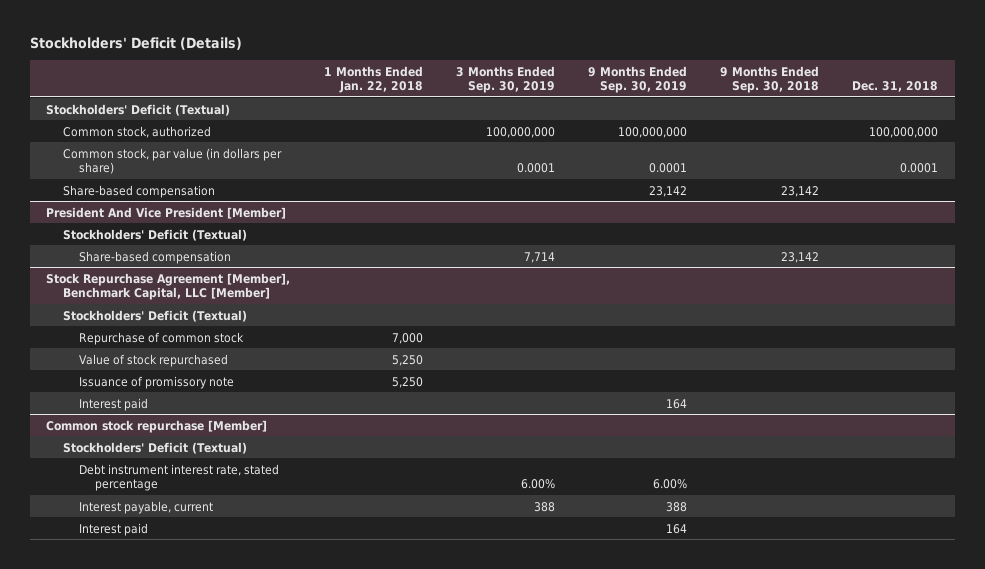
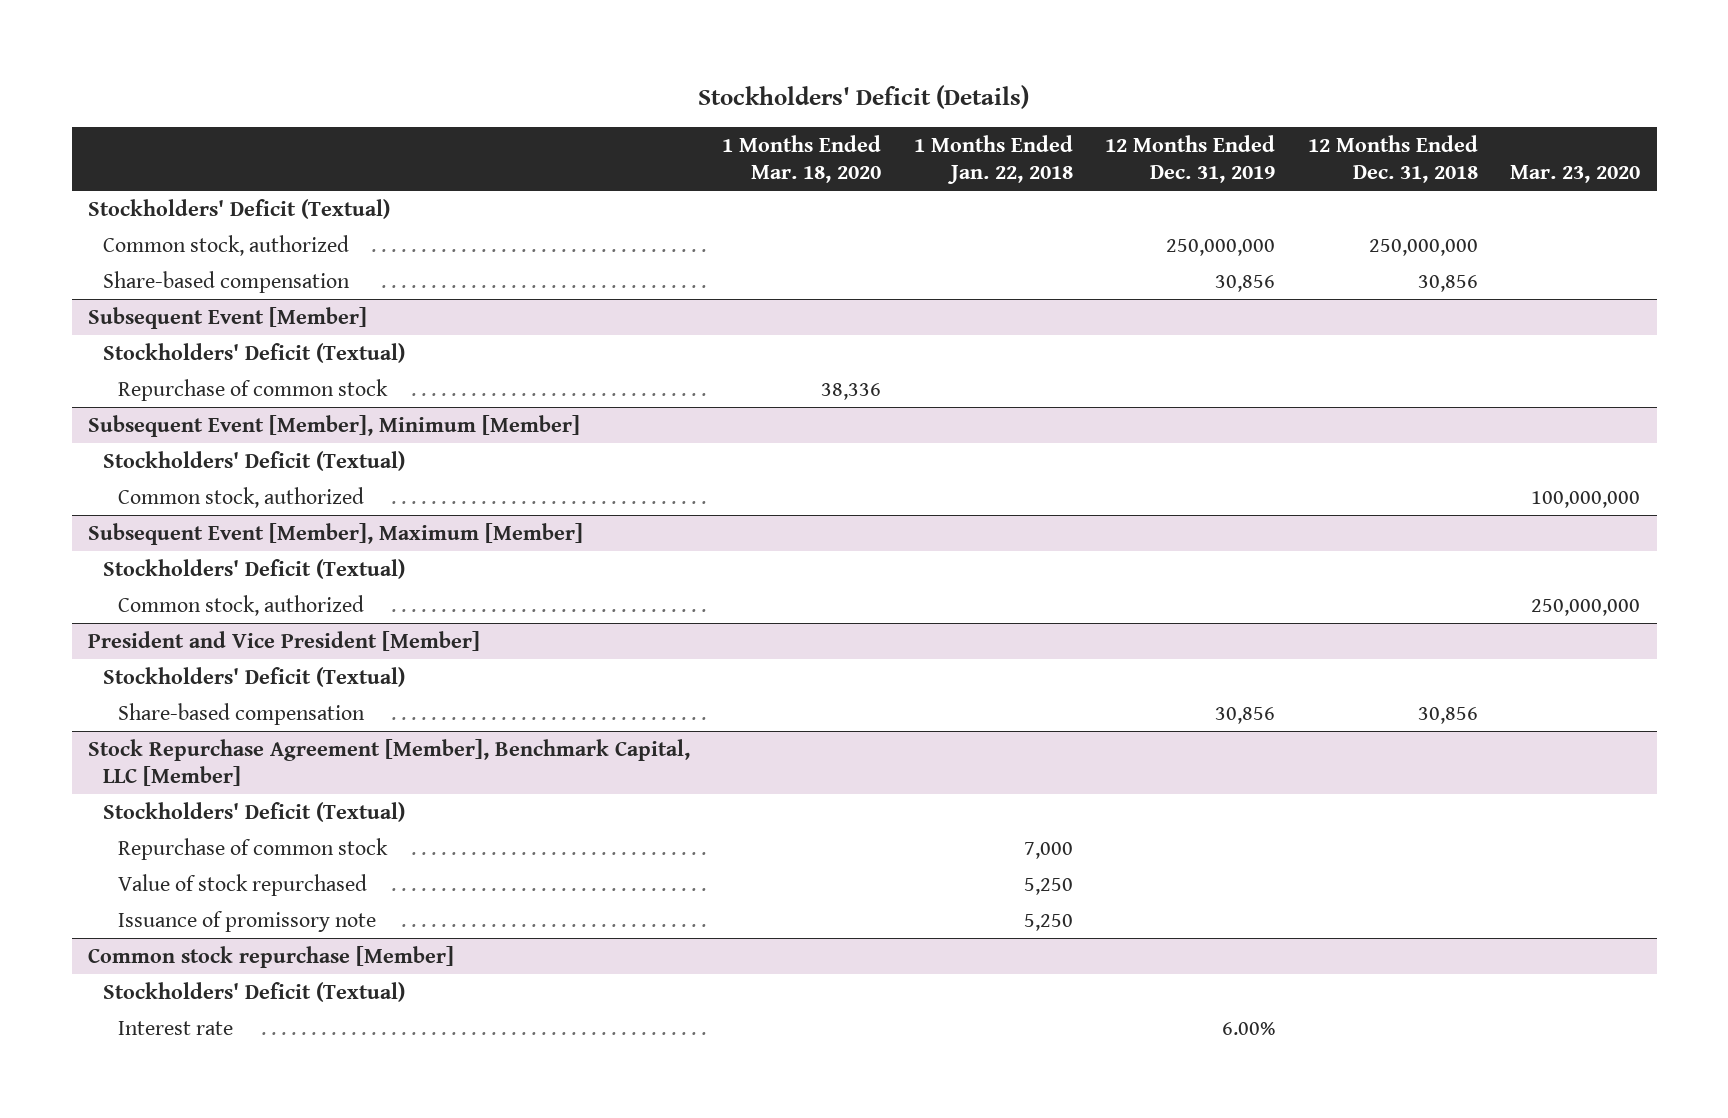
- | 1 Months Ended Jan. 22, 2018 | 3 Months Ended Sep. 30, 2019 | 9 Months Ended Sep. 30, 2019 | 9 Months Ended Sep. 30, 2018 | Dec. 31, 2018
+ | 1 Months Ended Mar. 18, 2020 | 1 Months Ended Jan. 22, 2018 | 12 Months Ended Dec. 31, 2019 | 12 Months Ended Dec. 31, 2018 | Mar. 23, 2020
- Common stock, par value (in dollars per share) | | 0.0001 | 0.0001 | | 0.0001
- President And Vice President [Member]
+ Subsequent Event [Member]
+ Stockholders' Deficit (Textual)
+ Repurchase of common stock | 38,336 | | | |
+ Subsequent Event [Member], Minimum [Member]
+ Stockholders' Deficit (Textual)
+ Common stock, authorized | | | | | 100,000,000
+ Subsequent Event [Member], Maximum [Member]
+ Stockholders' Deficit (Textual)
+ Common stock, authorized | | | | | 250,000,000
+ President and Vice President [Member]
@ Stock Repurchase Agreement [Member], Benchmark Capital, LLC [Member]
- Interest paid | | | 164 | |
@ Common stock repurchase [Member]
- Debt instrument interest rate, stated percentage | | 6.00% | 6.00% | |
- Interest payable, current | | 388 | 388 | |
- Interest paid | | | 164 | |
+ Interest rate | | | 6.00% | |

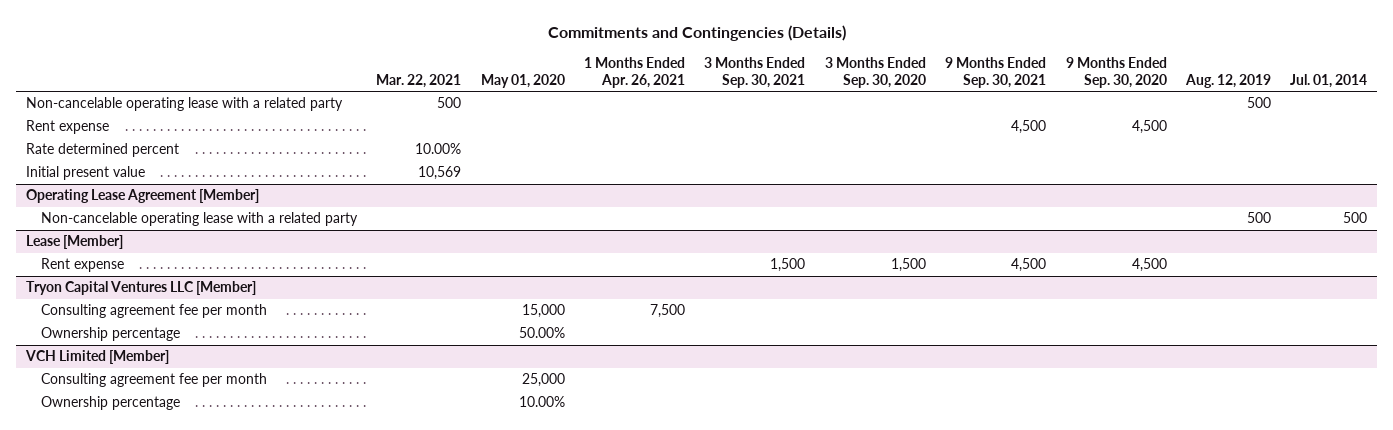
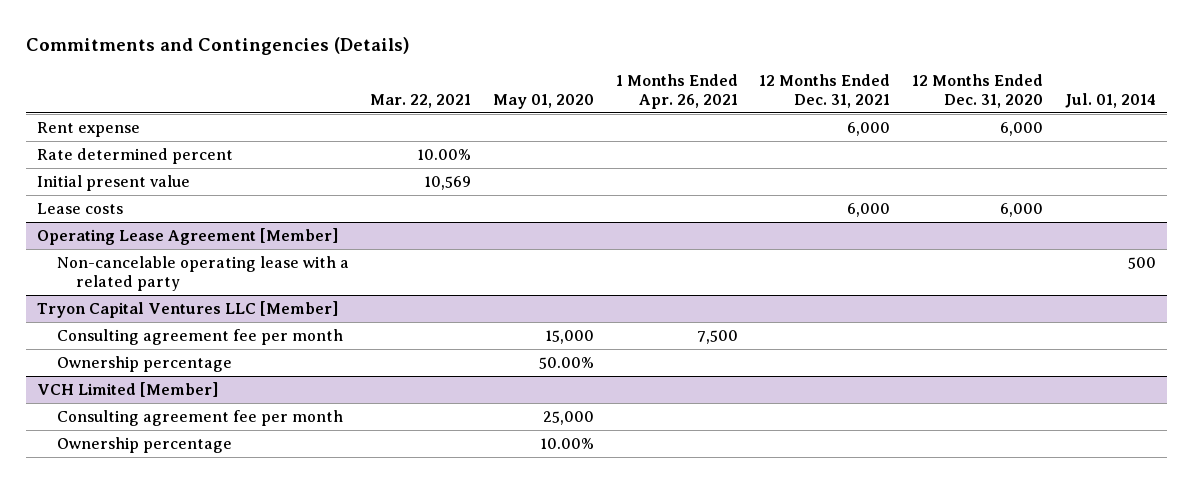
- | Mar. 22, 2021 | May 01, 2020 | 1 Months Ended Apr. 26, 2021 | 3 Months Ended Sep. 30, 2021 | 3 Months Ended Sep. 30, 2020 | 9 Months Ended Sep. 30, 2021 | 9 Months Ended Sep. 30, 2020 | Aug. 12, 2019 | Jul. 01, 2014
+ | Mar. 22, 2021 | May 01, 2020 | 1 Months Ended Apr. 26, 2021 | 12 Months Ended Dec. 31, 2021 | 12 Months Ended Dec. 31, 2020 | Jul. 01, 2014
- Non-cancelable operating lease with a related party | 500 | | | | | | | 500 |
+ Lease costs | | | | 6,000 | 6,000 |
- Lease [Member]
- Rent expense | | | | 1,500 | 1,500 | 4,500 | 4,500 | |

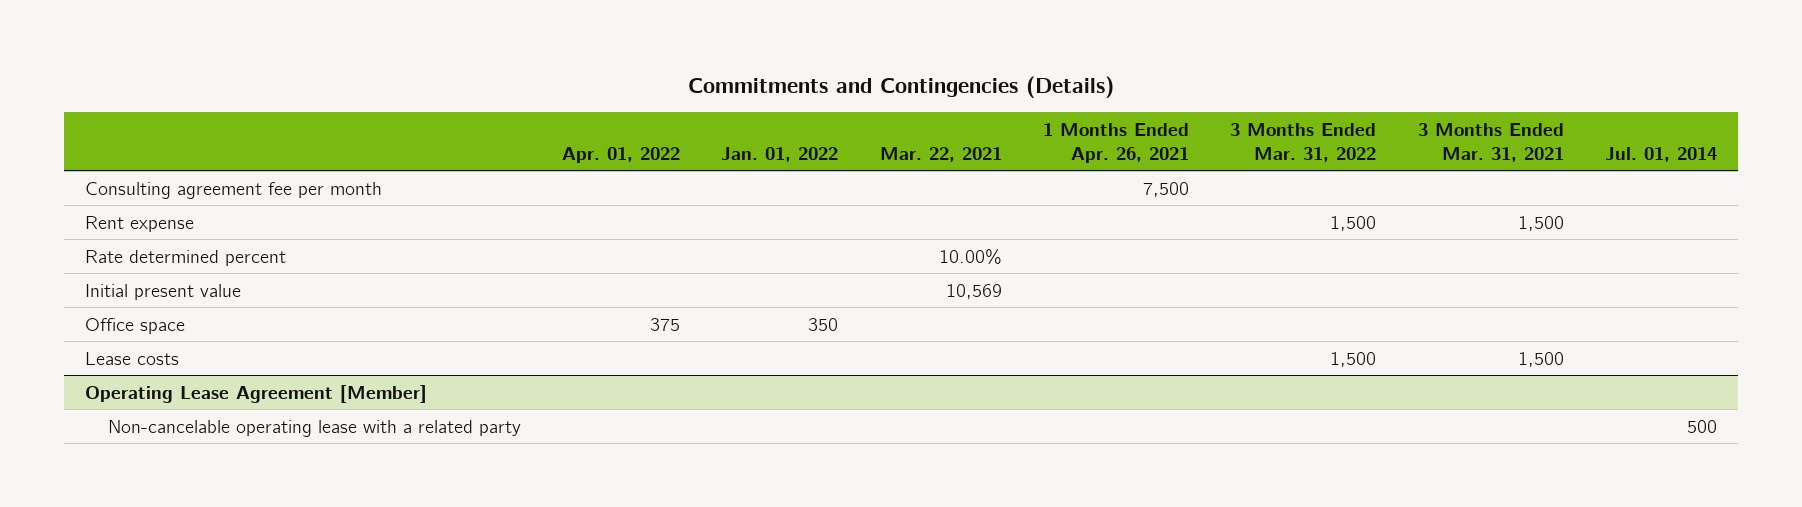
- | Mar. 22, 2021 | May 01, 2020 | 1 Months Ended Apr. 26, 2021 | 12 Months Ended Dec. 31, 2021 | 12 Months Ended Dec. 31, 2020 | Jul. 01, 2014
+ | Apr. 01, 2022 | Jan. 01, 2022 | Mar. 22, 2021 | 1 Months Ended Apr. 26, 2021 | 3 Months Ended Mar. 31, 2022 | 3 Months Ended Mar. 31, 2021 | Jul. 01, 2014
+ Consulting agreement fee per month | | | | 7,500 | | |
+ Office space | 375 | 350 | | | | |
- Tryon Capital Ventures LLC [Member]
- Consulting agreement fee per month | | 15,000 | 7,500 | | |
- Ownership percentage | | 50.00% | | | |
- VCH Limited [Member]
- Consulting agreement fee per month | | 25,000 | | | |
- Ownership percentage | | 10.00% | | | |

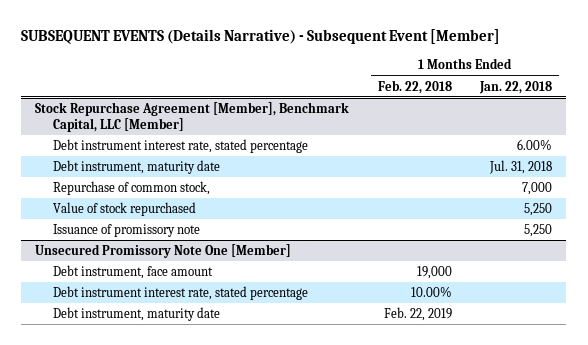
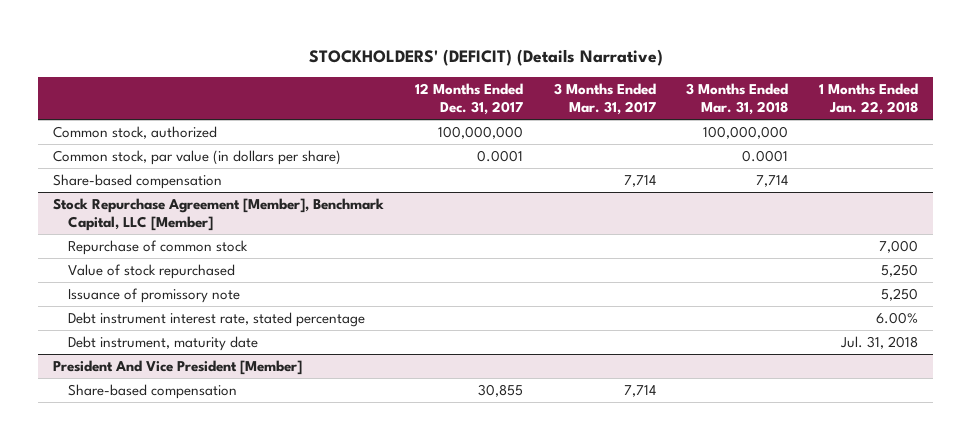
- SUBSEQUENT EVENTS (Details Narrative) - Subsequent Event [Member]
+ STOCKHOLDERS' (DEFICIT) (Details Narrative)
- | 1 Months Ended Feb. 22, 2018 | 1 Months Ended Jan. 22, 2018
+ | 12 Months Ended Dec. 31, 2017 | 3 Months Ended Mar. 31, 2017 | 3 Months Ended Mar. 31, 2018 | 1 Months Ended Jan. 22, 2018
+ Common stock, authorized | 100,000,000 | | 100,000,000 |
+ Common stock, par value (in dollars per share) | 0.0001 | | 0.0001 |
+ Share-based compensation | | 7,714 | 7,714 |
@ Stock Repurchase Agreement [Member], Benchmark Capital, LLC [Member]
- Repurchase of common stock, | | 7,000
+ Repurchase of common stock | | | | 7,000
- Unsecured Promissory Note One [Member]
- Debt instrument, face amount | 19,000 |
- Debt instrument interest rate, stated percentage | 10.00% |
- Debt instrument, maturity date | Feb. 22, 2019 |
@ Stock Repurchase Agreement [Member], Benchmark Capital, LLC [Member]
moved down: Debt instrument interest rate, stated percentage | | | | 6.00%
moved down: Debt instrument, maturity date | | | | Jul. 31, 2018
+ President And Vice President [Member]
+ Share-based compensation | 30,855 | 7,714 | |

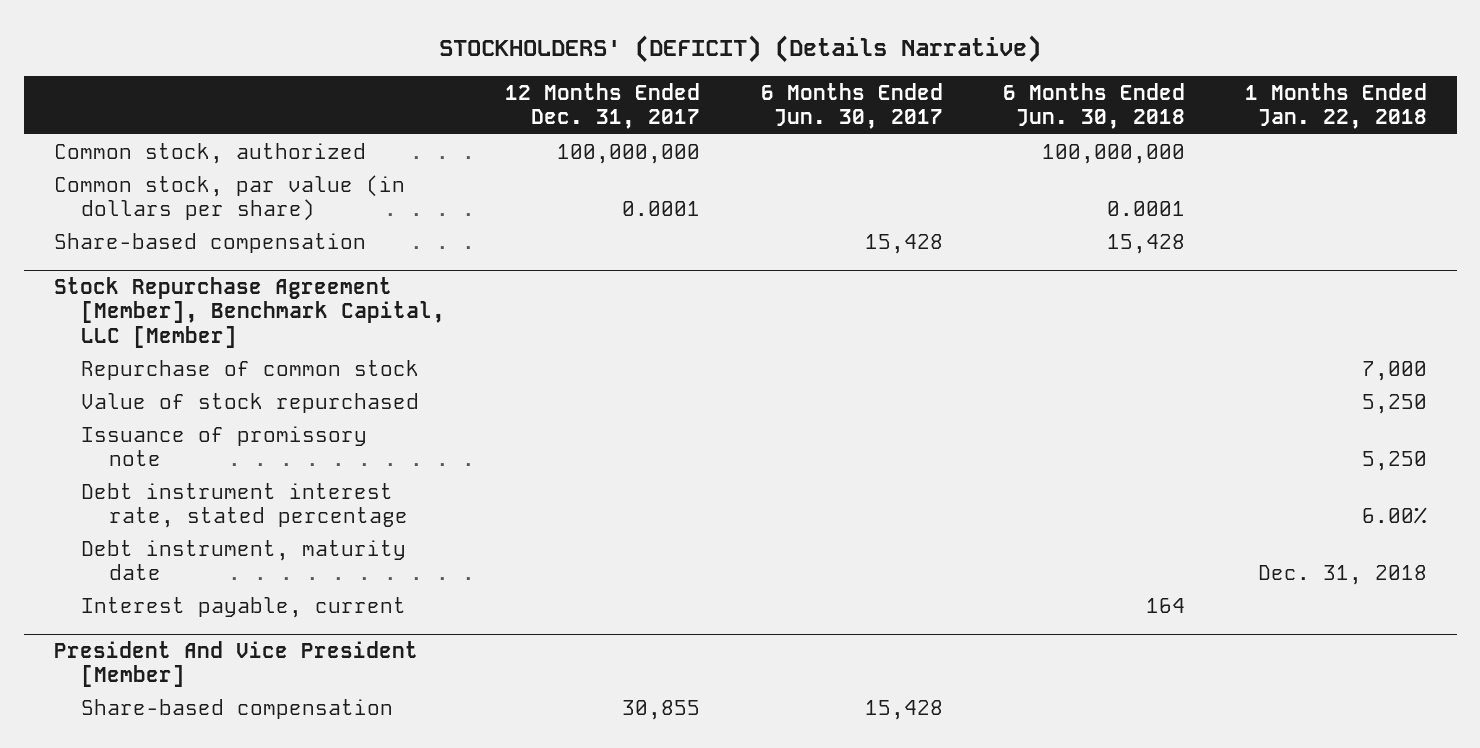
- | 12 Months Ended Dec. 31, 2017 | 3 Months Ended Mar. 31, 2017 | 3 Months Ended Mar. 31, 2018 | 1 Months Ended Jan. 22, 2018
+ | 12 Months Ended Dec. 31, 2017 | 6 Months Ended Jun. 30, 2017 | 6 Months Ended Jun. 30, 2018 | 1 Months Ended Jan. 22, 2018
@ Stock Repurchase Agreement [Member], Benchmark Capital, LLC [Member]
- Debt instrument, maturity date | | | | Jul. 31, 2018
+ Debt instrument, maturity date | | | | Dec. 31, 2018
+ Interest payable, current | | | 164 |

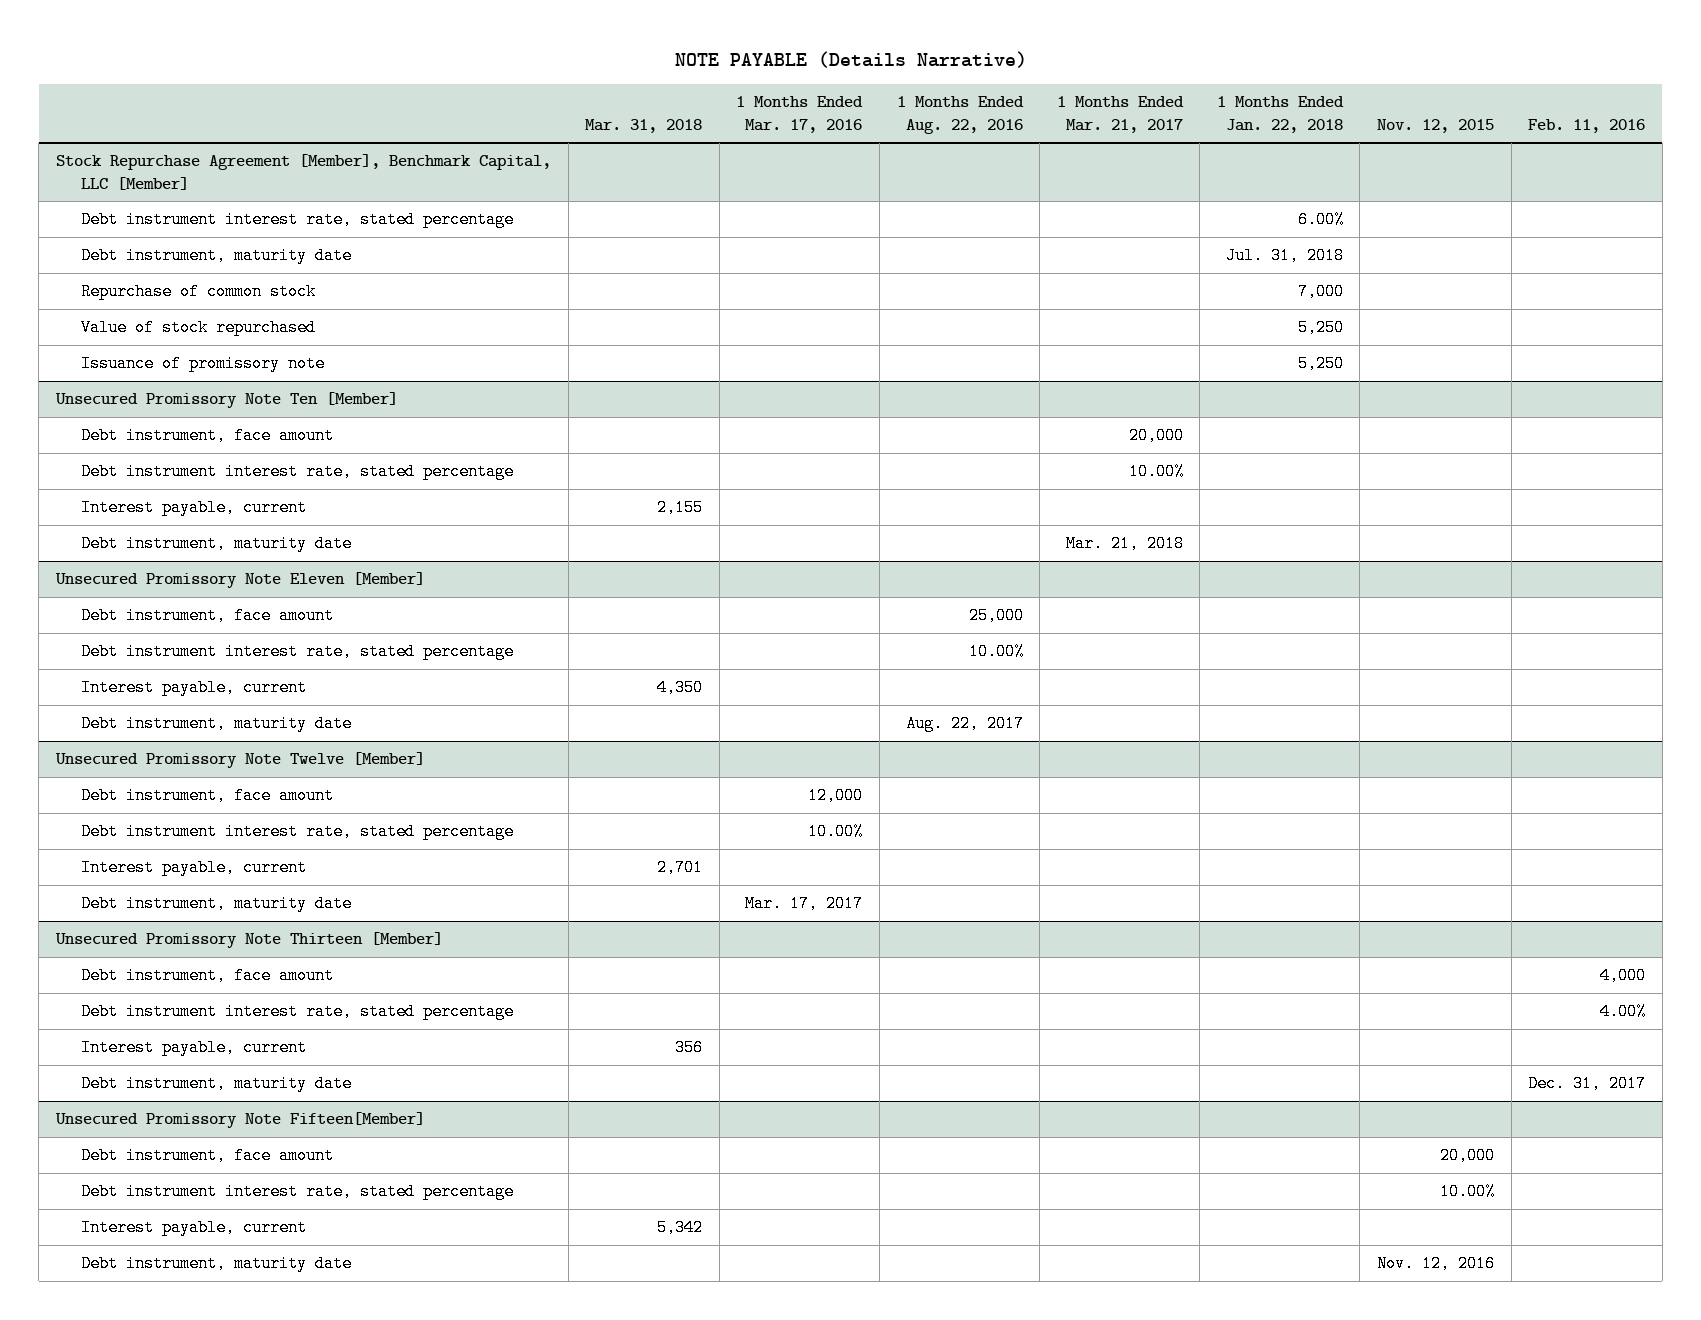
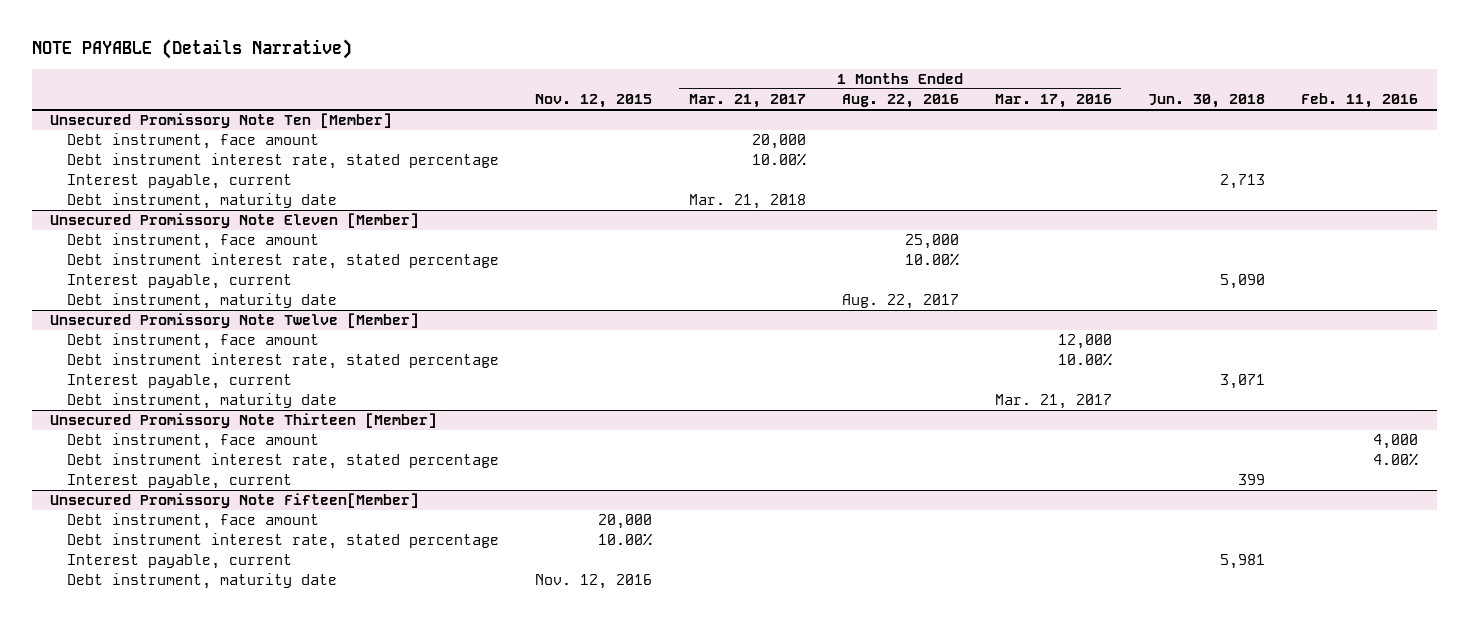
- | Mar. 31, 2018 | 1 Months Ended Mar. 17, 2016 | 1 Months Ended Aug. 22, 2016 | 1 Months Ended Mar. 21, 2017 | 1 Months Ended Jan. 22, 2018 | Nov. 12, 2015 | Feb. 11, 2016
+ | Nov. 12, 2015 | 1 Months Ended Mar. 21, 2017 | 1 Months Ended Aug. 22, 2016 | 1 Months Ended Mar. 17, 2016 | Jun. 30, 2018 | Feb. 11, 2016
- Stock Repurchase Agreement [Member], Benchmark Capital, LLC [Member]
- Debt instrument interest rate, stated percentage | | | | | 6.00% | |
- Debt instrument, maturity date | | | | | Jul. 31, 2018 | |
- Repurchase of common stock | | | | | 7,000 | |
- Value of stock repurchased | | | | | 5,250 | |
- Issuance of promissory note | | | | | 5,250 | |
@ Unsecured Promissory Note Twelve [Member]
- Debt instrument, maturity date | | Mar. 17, 2017 | | | | |
+ Debt instrument, maturity date | | | | Mar. 21, 2017 | |
@ Unsecured Promissory Note Thirteen [Member]
- Debt instrument, maturity date | | | | | | | Dec. 31, 2017

